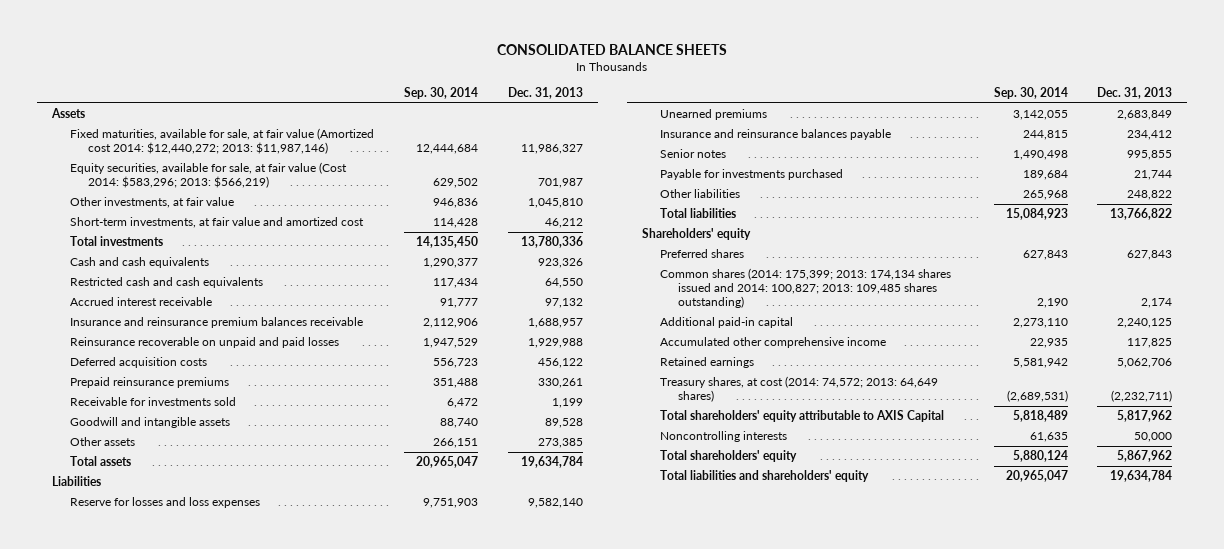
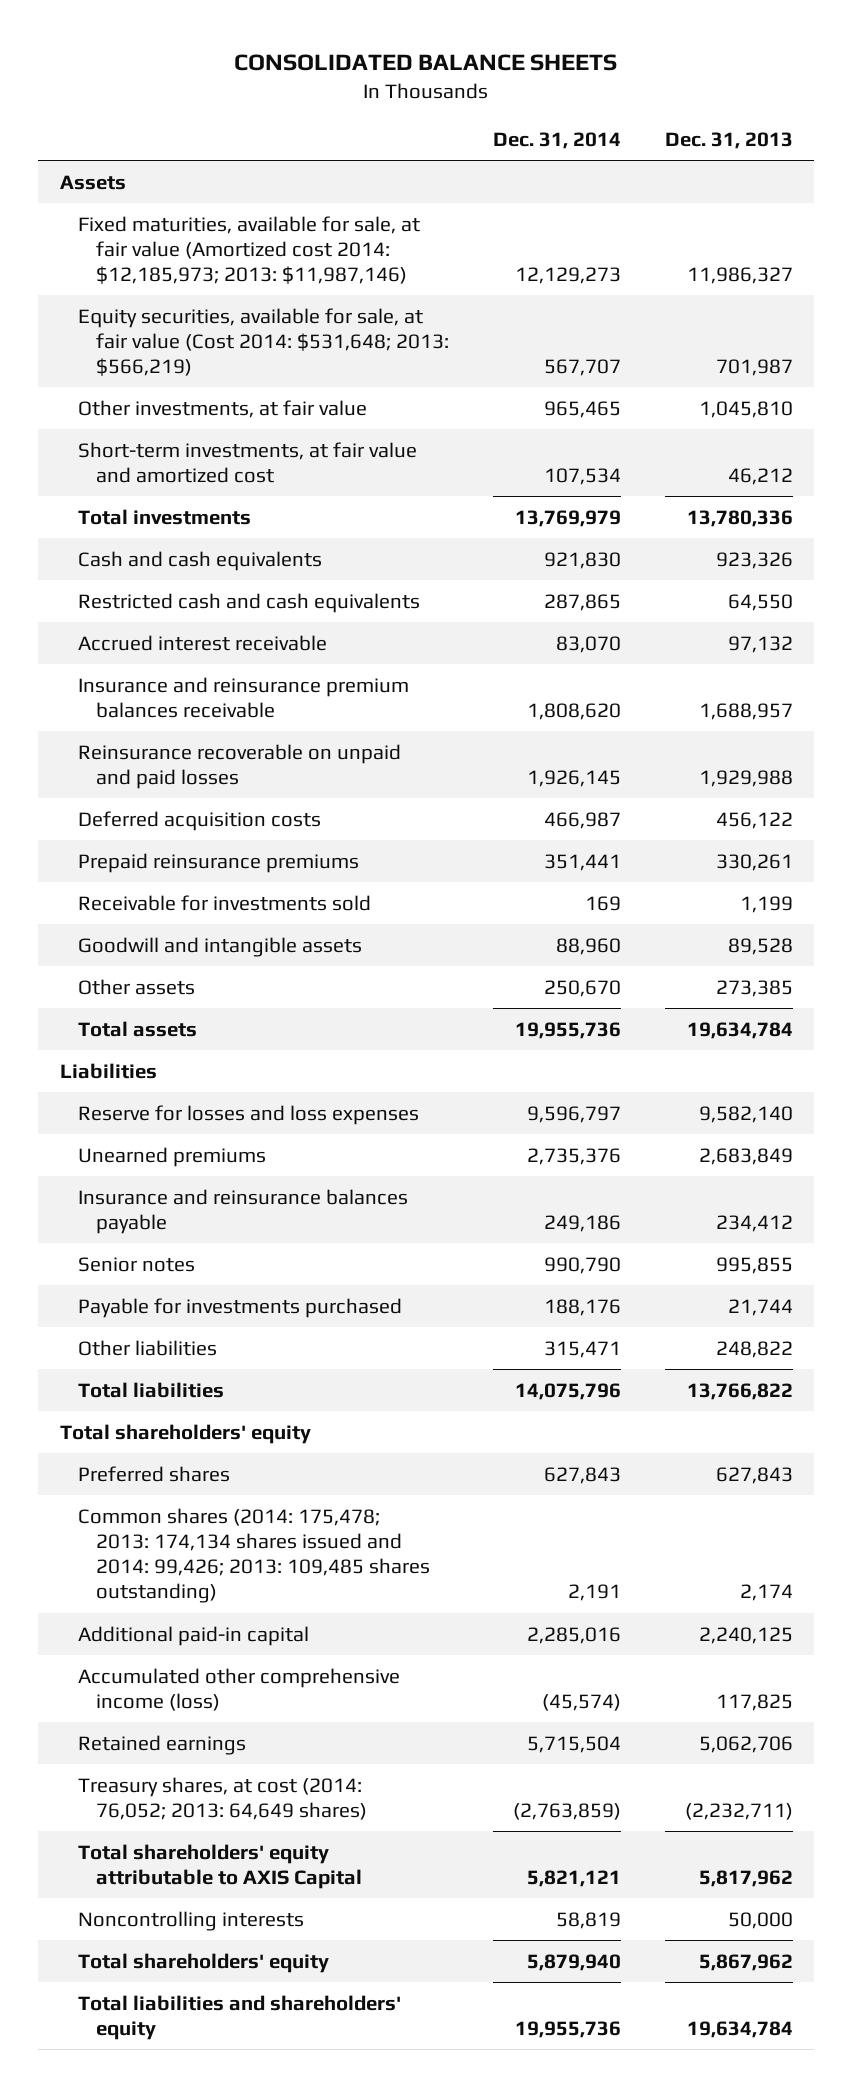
- | Sep. 30, 2014 | Dec. 31, 2013
+ | Dec. 31, 2014 | Dec. 31, 2013
- Fixed maturities, available for sale, at fair value (Amortized cost 2014: $12,440,272; 2013: $11,987,146) | 12,444,684 | 11,986,327
- Equity securities, available for sale, at fair value (Cost 2014: $583,296; 2013: $566,219) | 629,502 | 701,987
+ Fixed maturities, available for sale, at fair value (Amortized cost 2014: $12,185,973; 2013: $11,987,146) | 12,129,273 | 11,986,327
+ Equity securities, available for sale, at fair value (Cost 2014: $531,648; 2013: $566,219) | 567,707 | 701,987
- Shareholders' equity
+ Total shareholders' equity
- Common shares (2014: 175,399; 2013: 174,134 shares issued and 2014: 100,827; 2013: 109,485 shares outstanding) | 2,190 | 2,174
+ Common shares (2014: 175,478; 2013: 174,134 shares issued and 2014: 99,426; 2013: 109,485 shares outstanding) | 2,191 | 2,174
- Accumulated other comprehensive income | 22,935 | 117,825
+ Accumulated other comprehensive income (loss) | (45,574) | 117,825
- Treasury shares, at cost (2014: 74,572; 2013: 64,649 shares) | (2,689,531) | (2,232,711)
+ Treasury shares, at cost (2014: 76,052; 2013: 64,649 shares) | (2,763,859) | (2,232,711)

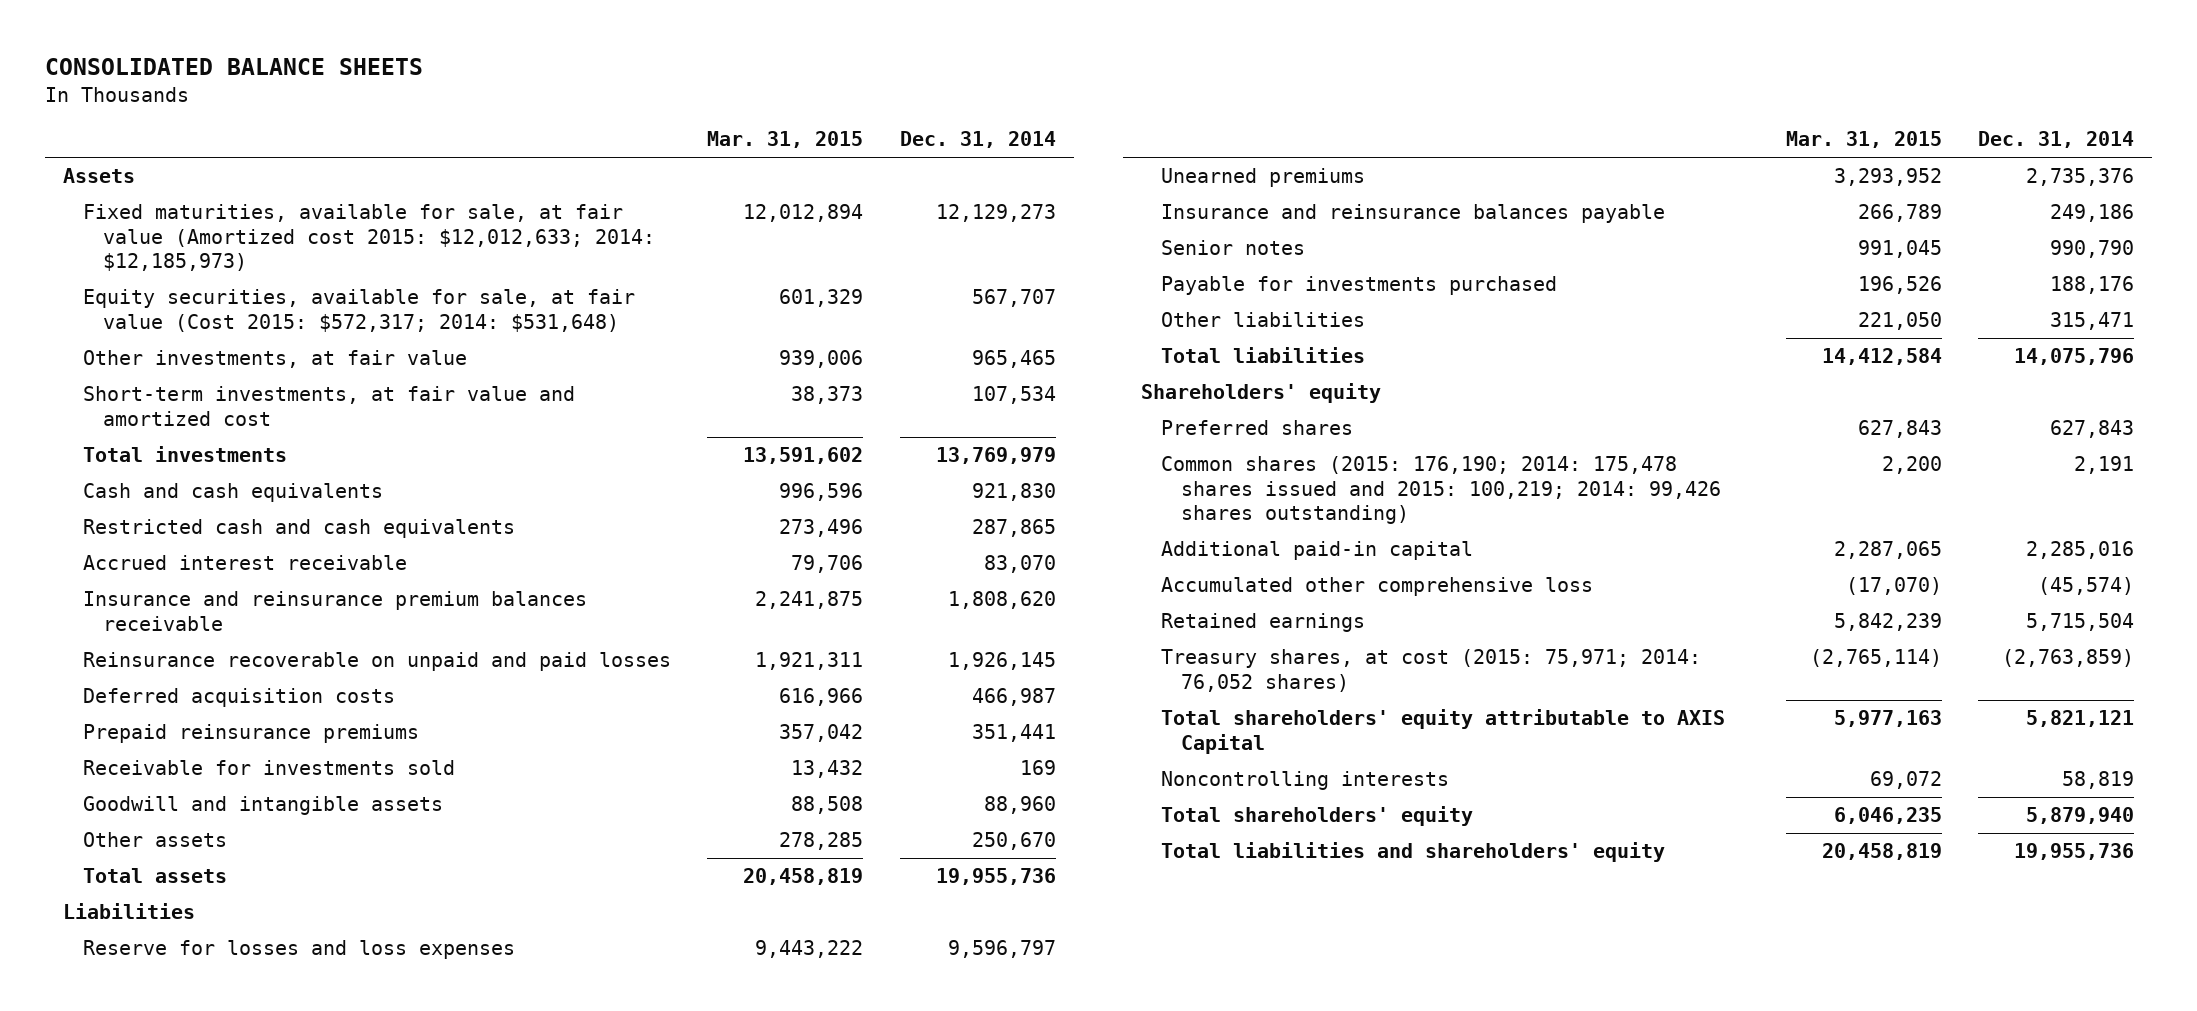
- | Dec. 31, 2014 | Dec. 31, 2013
+ | Mar. 31, 2015 | Dec. 31, 2014
- Fixed maturities, available for sale, at fair value (Amortized cost 2014: $12,185,973; 2013: $11,987,146) | 12,129,273 | 11,986,327
- Equity securities, available for sale, at fair value (Cost 2014: $531,648; 2013: $566,219) | 567,707 | 701,987
+ Fixed maturities, available for sale, at fair value (Amortized cost 2015: $12,012,633; 2014: $12,185,973) | 12,012,894 | 12,129,273
+ Equity securities, available for sale, at fair value (Cost 2015: $572,317; 2014: $531,648) | 601,329 | 567,707
- Total shareholders' equity
+ Shareholders' equity
- Common shares (2014: 175,478; 2013: 174,134 shares issued and 2014: 99,426; 2013: 109,485 shares outstanding) | 2,191 | 2,174
+ Common shares (2015: 176,190; 2014: 175,478 shares issued and 2015: 100,219; 2014: 99,426 shares outstanding) | 2,200 | 2,191
- Accumulated other comprehensive income (loss) | (45,574) | 117,825
+ Accumulated other comprehensive loss | (17,070) | (45,574)
- Treasury shares, at cost (2014: 76,052; 2013: 64,649 shares) | (2,763,859) | (2,232,711)
+ Treasury shares, at cost (2015: 75,971; 2014: 76,052 shares) | (2,765,114) | (2,763,859)

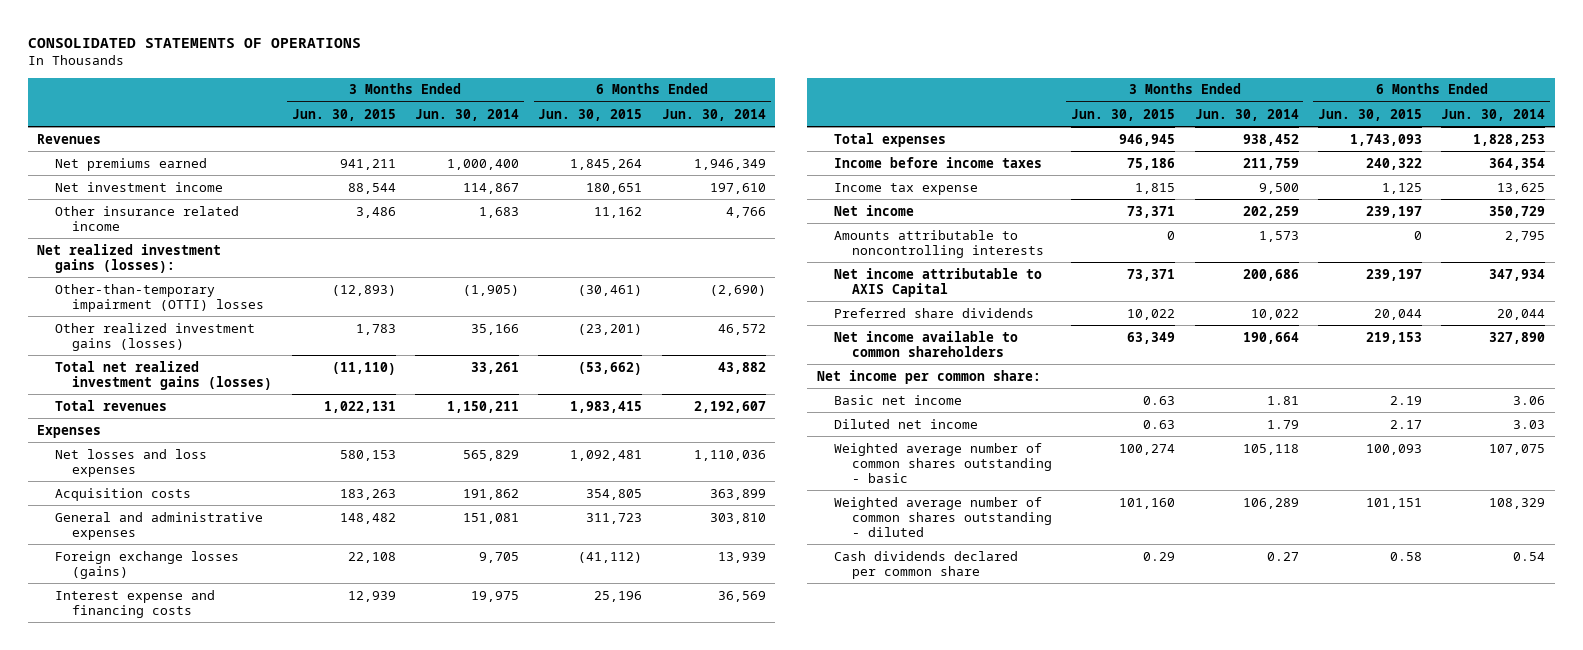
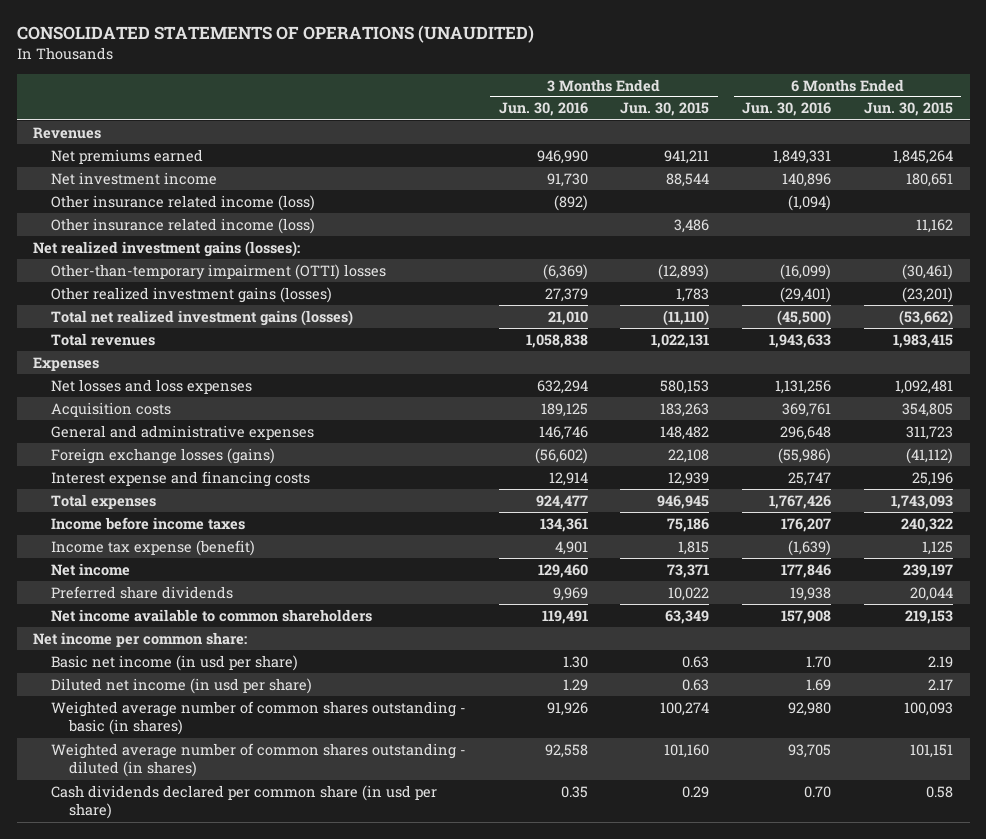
- CONSOLIDATED STATEMENTS OF OPERATIONS
+ CONSOLIDATED STATEMENTS OF OPERATIONS (UNAUDITED)
- | 3 Months Ended Jun. 30, 2015 | 3 Months Ended Jun. 30, 2014 | 6 Months Ended Jun. 30, 2015 | 6 Months Ended Jun. 30, 2014
+ | 3 Months Ended Jun. 30, 2016 | 3 Months Ended Jun. 30, 2015 | 6 Months Ended Jun. 30, 2016 | 6 Months Ended Jun. 30, 2015
- Other insurance related income | 3,486 | 1,683 | 11,162 | 4,766
+ Other insurance related income (loss) | (892) | | (1,094) |
+ Other insurance related income (loss) | | 3,486 | | 11,162
- Income tax expense | 1,815 | 9,500 | 1,125 | 13,625
+ Income tax expense (benefit) | 4,901 | 1,815 | (1,639) | 1,125
- Amounts attributable to noncontrolling interests | 0 | 1,573 | 0 | 2,795
- Net income attributable to AXIS Capital | 73,371 | 200,686 | 239,197 | 347,934
- Basic net income | 0.63 | 1.81 | 2.19 | 3.06
- Diluted net income | 0.63 | 1.79 | 2.17 | 3.03
- Weighted average number of common shares outstanding - basic | 100,274 | 105,118 | 100,093 | 107,075
- Weighted average number of common shares outstanding - diluted | 101,160 | 106,289 | 101,151 | 108,329
- Cash dividends declared per common share | 0.29 | 0.27 | 0.58 | 0.54
+ Basic net income (in usd per share) | 1.30 | 0.63 | 1.70 | 2.19
+ Diluted net income (in usd per share) | 1.29 | 0.63 | 1.69 | 2.17
+ Weighted average number of common shares outstanding - basic (in shares) | 91,926 | 100,274 | 92,980 | 100,093
+ Weighted average number of common shares outstanding - diluted (in shares) | 92,558 | 101,160 | 93,705 | 101,151
+ Cash dividends declared per common share (in usd per share) | 0.35 | 0.29 | 0.70 | 0.58

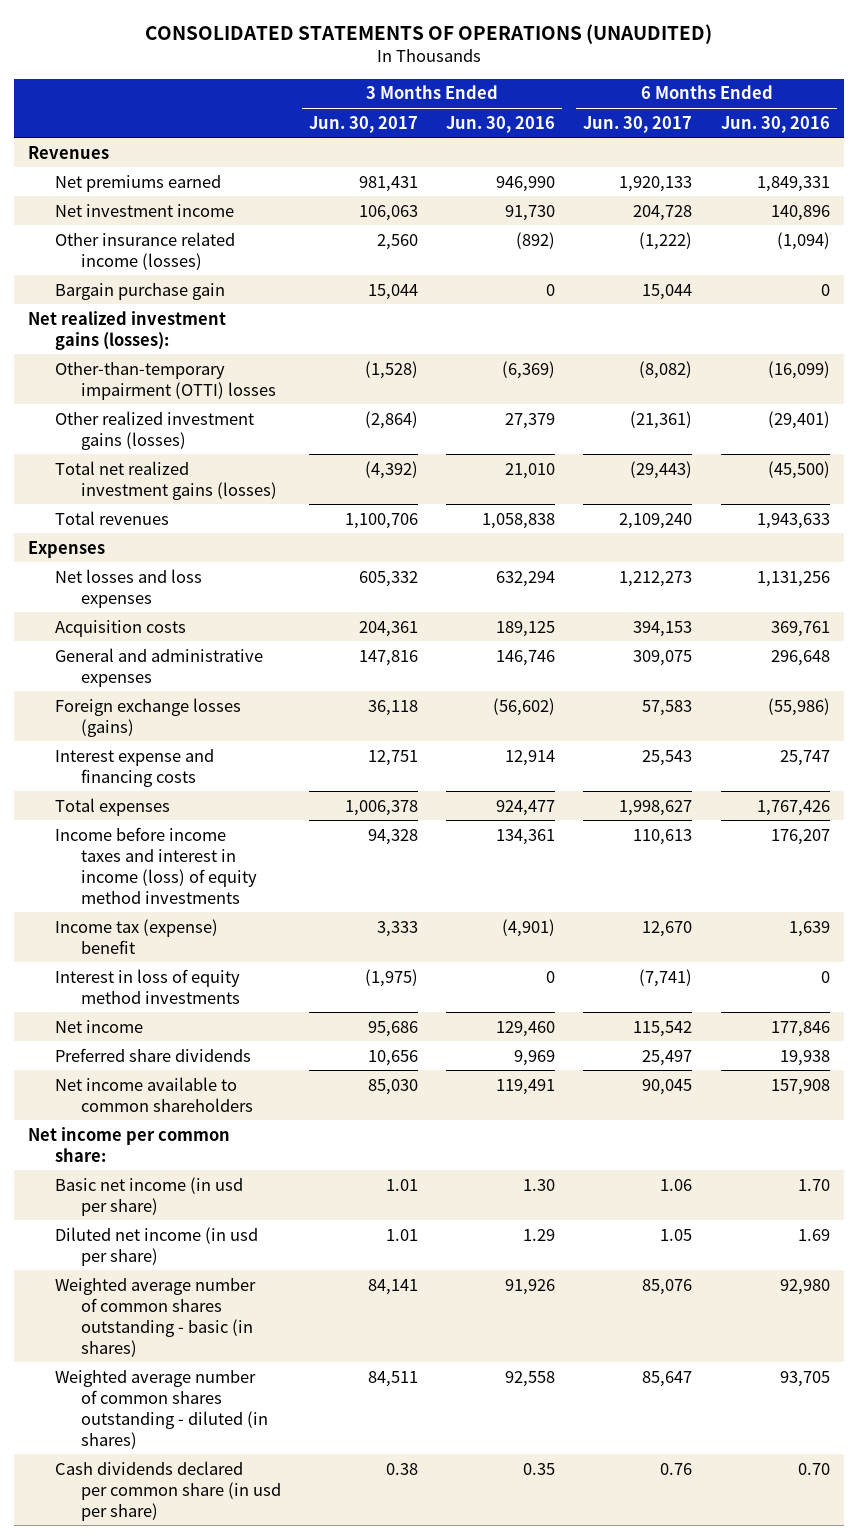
- | 3 Months Ended Jun. 30, 2016 | 3 Months Ended Jun. 30, 2015 | 6 Months Ended Jun. 30, 2016 | 6 Months Ended Jun. 30, 2015
+ | 3 Months Ended Jun. 30, 2017 | 3 Months Ended Jun. 30, 2016 | 6 Months Ended Jun. 30, 2017 | 6 Months Ended Jun. 30, 2016
- Other insurance related income (loss) | (892) | | (1,094) |
- Other insurance related income (loss) | | 3,486 | | 11,162
+ Other insurance related income (losses) | 2,560 | (892) | (1,222) | (1,094)
+ Bargain purchase gain | 15,044 | 0 | 15,044 | 0
- Income before income taxes | 134,361 | 75,186 | 176,207 | 240,322
- Income tax expense (benefit) | 4,901 | 1,815 | (1,639) | 1,125
+ Income before income taxes and interest in income (loss) of equity method investments | 94,328 | 134,361 | 110,613 | 176,207
+ Income tax (expense) benefit | 3,333 | (4,901) | 12,670 | 1,639
+ Interest in loss of equity method investments | (1,975) | 0 | (7,741) | 0

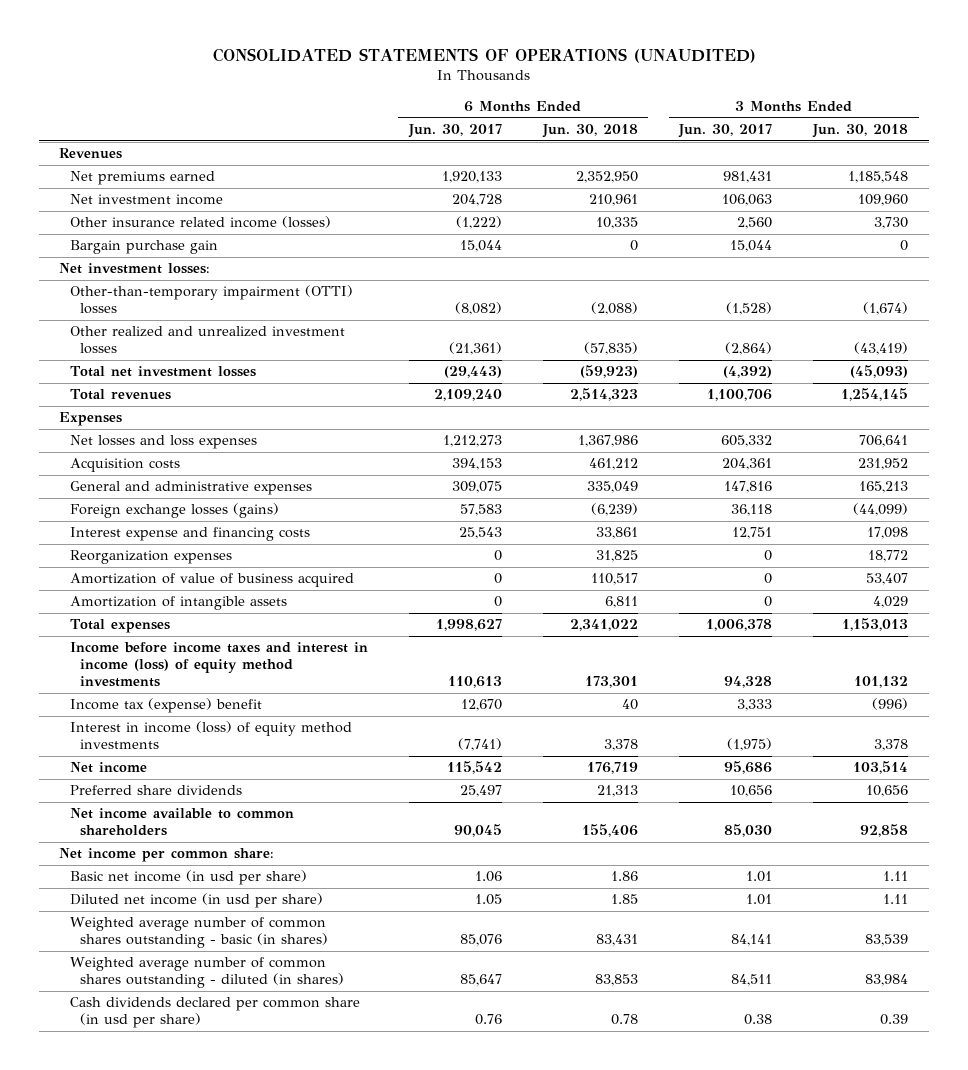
- | 3 Months Ended Jun. 30, 2017 | 3 Months Ended Jun. 30, 2016 | 6 Months Ended Jun. 30, 2017 | 6 Months Ended Jun. 30, 2016
+ | 6 Months Ended Jun. 30, 2017 | 6 Months Ended Jun. 30, 2018 | 3 Months Ended Jun. 30, 2017 | 3 Months Ended Jun. 30, 2018
- Net realized investment gains (losses):
+ Net investment losses:
- Other realized investment gains (losses) | (2,864) | 27,379 | (21,361) | (29,401)
- Total net realized investment gains (losses) | (4,392) | 21,010 | (29,443) | (45,500)
+ Other realized and unrealized investment losses | (21,361) | (57,835) | (2,864) | (43,419)
+ Total net investment losses | (29,443) | (59,923) | (4,392) | (45,093)
+ Reorganization expenses | 0 | 31,825 | 0 | 18,772
+ Amortization of value of business acquired | 0 | 110,517 | 0 | 53,407
+ Amortization of intangible assets | 0 | 6,811 | 0 | 4,029
- Interest in loss of equity method investments | (1,975) | 0 | (7,741) | 0
+ Interest in income (loss) of equity method investments | (7,741) | 3,378 | (1,975) | 3,378

